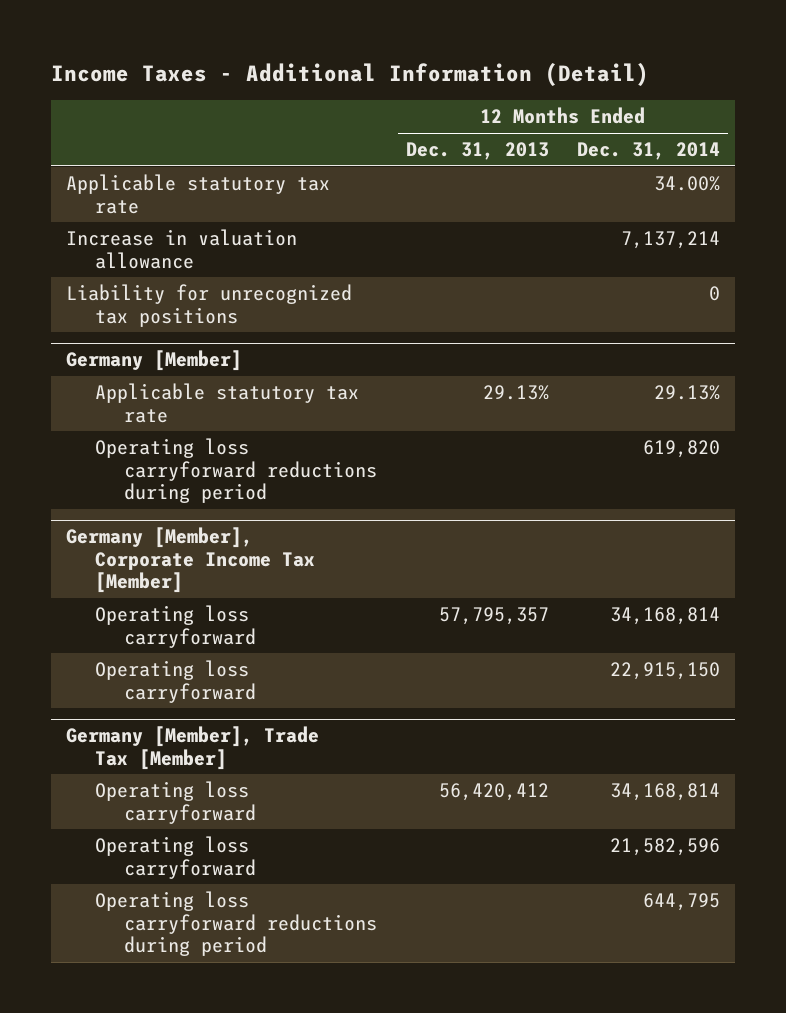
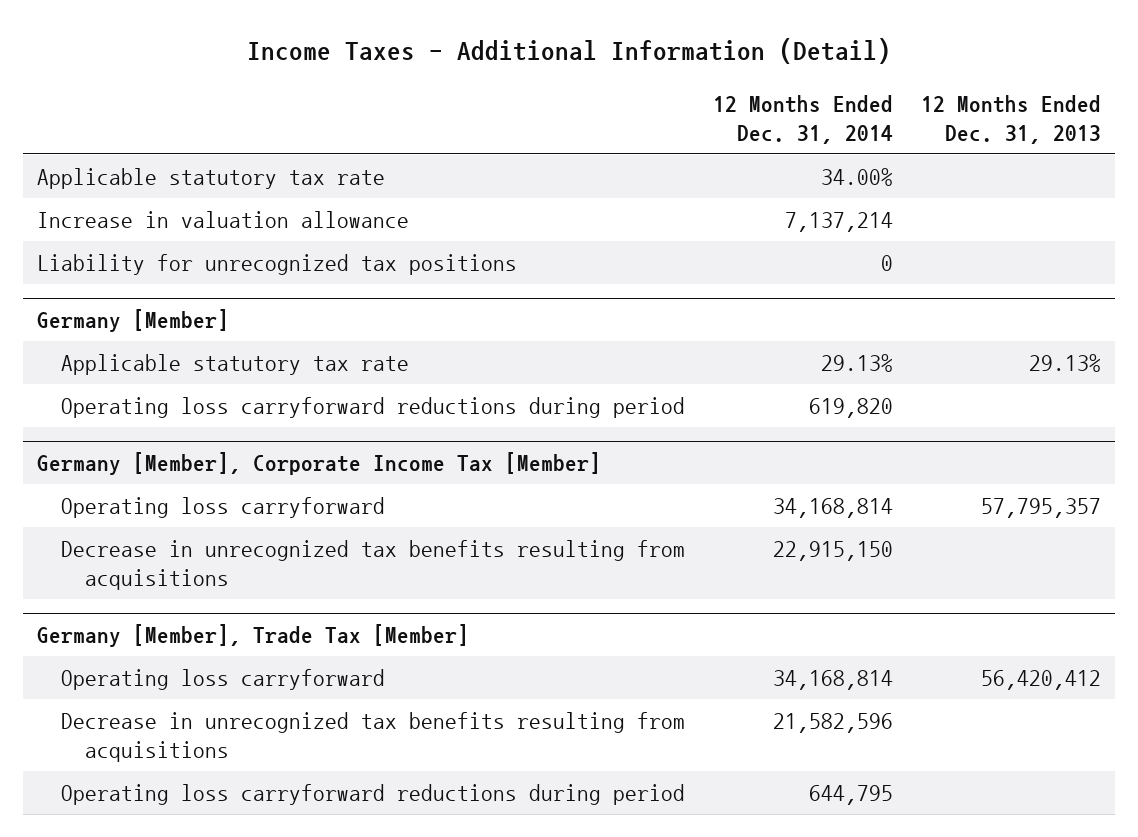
- | 12 Months Ended Dec. 31, 2013 | 12 Months Ended Dec. 31, 2014
+ | 12 Months Ended Dec. 31, 2014 | 12 Months Ended Dec. 31, 2013
@ Germany [Member], Corporate Income Tax [Member]
- Operating loss carryforward | | 22,915,150
+ Decrease in unrecognized tax benefits resulting from acquisitions | 22,915,150 |
@ Germany [Member], Trade Tax [Member]
- Operating loss carryforward | | 21,582,596
+ Decrease in unrecognized tax benefits resulting from acquisitions | 21,582,596 |

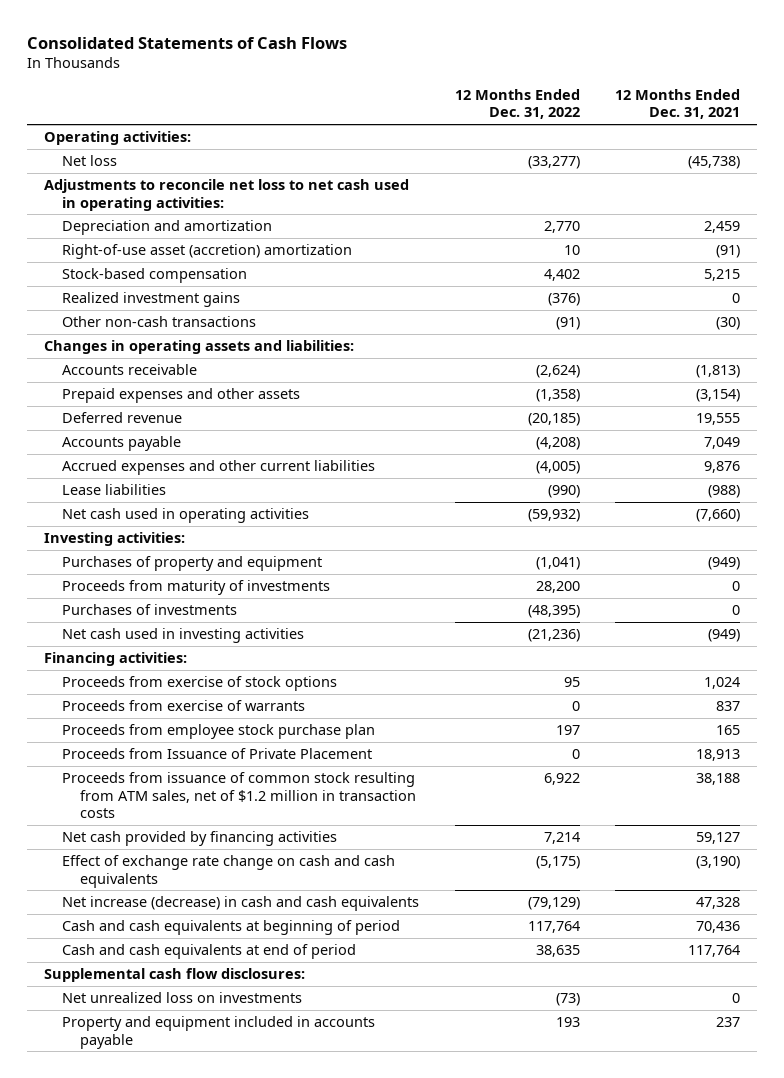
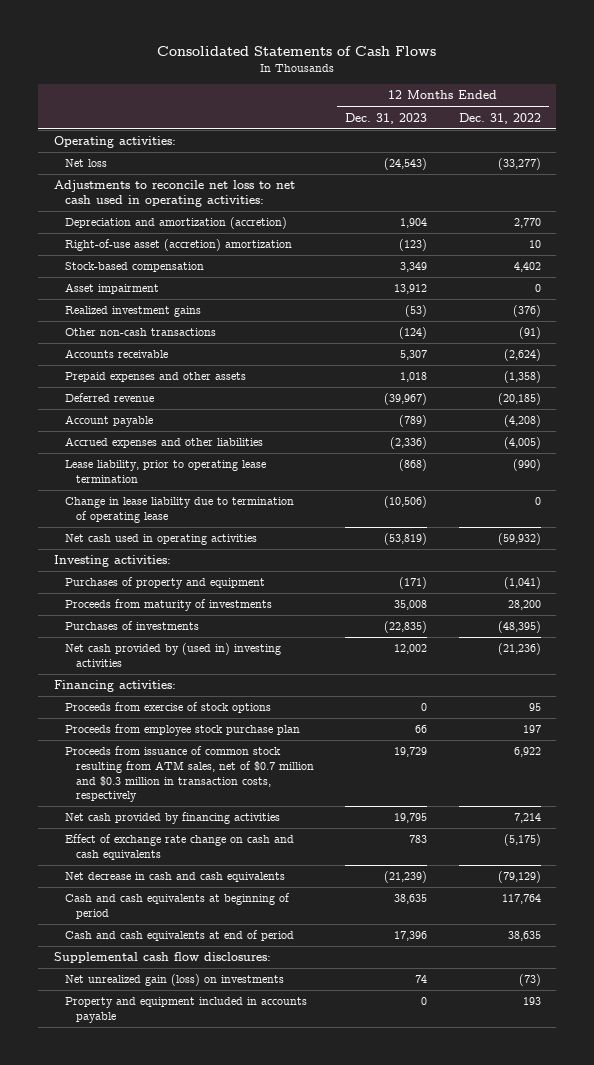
- | 12 Months Ended Dec. 31, 2022 | 12 Months Ended Dec. 31, 2021
+ | 12 Months Ended Dec. 31, 2023 | 12 Months Ended Dec. 31, 2022
- Depreciation and amortization | 2,770 | 2,459
+ Depreciation and amortization (accretion) | 1,904 | 2,770
+ Asset impairment | 13,912 | 0
- Changes in operating assets and liabilities:
- Accounts payable | (4,208) | 7,049
- Accrued expenses and other current liabilities | (4,005) | 9,876
- Lease liabilities | (990) | (988)
+ Account payable | (789) | (4,208)
+ Accrued expenses and other liabilities | (2,336) | (4,005)
+ Lease liability, prior to operating lease termination | (868) | (990)
+ Change in lease liability due to termination of operating lease | (10,506) | 0
- Net cash used in investing activities | (21,236) | (949)
+ Net cash provided by (used in) investing activities | 12,002 | (21,236)
- Proceeds from exercise of warrants | 0 | 837
- Proceeds from Issuance of Private Placement | 0 | 18,913
- Proceeds from issuance of common stock resulting from ATM sales, net of $1.2 million in transaction costs | 6,922 | 38,188
+ Proceeds from issuance of common stock resulting from ATM sales, net of $0.7 million and $0.3 million in transaction costs, respectively | 19,729 | 6,922
- Net increase (decrease) in cash and cash equivalents | (79,129) | 47,328
+ Net decrease in cash and cash equivalents | (21,239) | (79,129)
- Net unrealized loss on investments | (73) | 0
+ Net unrealized gain (loss) on investments | 74 | (73)

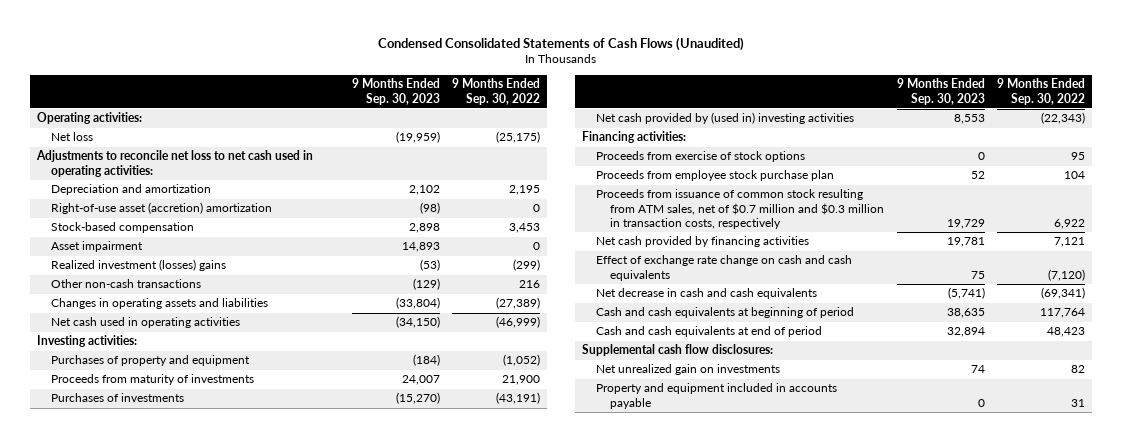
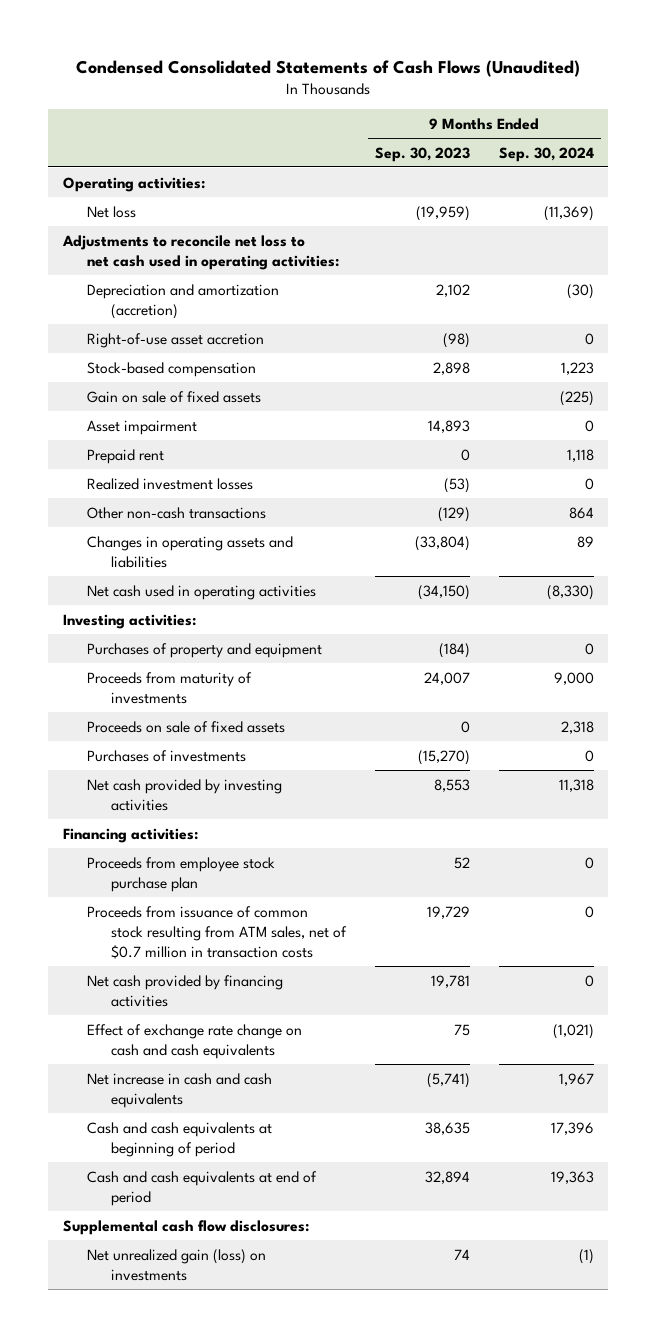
- | 9 Months Ended Sep. 30, 2023 | 9 Months Ended Sep. 30, 2022
+ | 9 Months Ended Sep. 30, 2023 | 9 Months Ended Sep. 30, 2024
- Depreciation and amortization | 2,102 | 2,195
- Right-of-use asset (accretion) amortization | (98) | 0
+ Depreciation and amortization (accretion) | 2,102 | (30)
+ Right-of-use asset accretion | (98) | 0
+ Gain on sale of fixed assets | | (225)
- Realized investment (losses) gains | (53) | (299)
+ Prepaid rent | 0 | 1,118
+ Realized investment losses | (53) | 0
+ Proceeds on sale of fixed assets | 0 | 2,318
- Net cash provided by (used in) investing activities | 8,553 | (22,343)
+ Net cash provided by investing activities | 8,553 | 11,318
- Proceeds from exercise of stock options | 0 | 95
- Proceeds from issuance of common stock resulting from ATM sales, net of $0.7 million and $0.3 million in transaction costs, respectively | 19,729 | 6,922
+ Proceeds from issuance of common stock resulting from ATM sales, net of $0.7 million in transaction costs | 19,729 | 0
- Net decrease in cash and cash equivalents | (5,741) | (69,341)
+ Net increase in cash and cash equivalents | (5,741) | 1,967
- Net unrealized gain on investments | 74 | 82
- Property and equipment included in accounts payable | 0 | 31
+ Net unrealized gain (loss) on investments | 74 | (1)

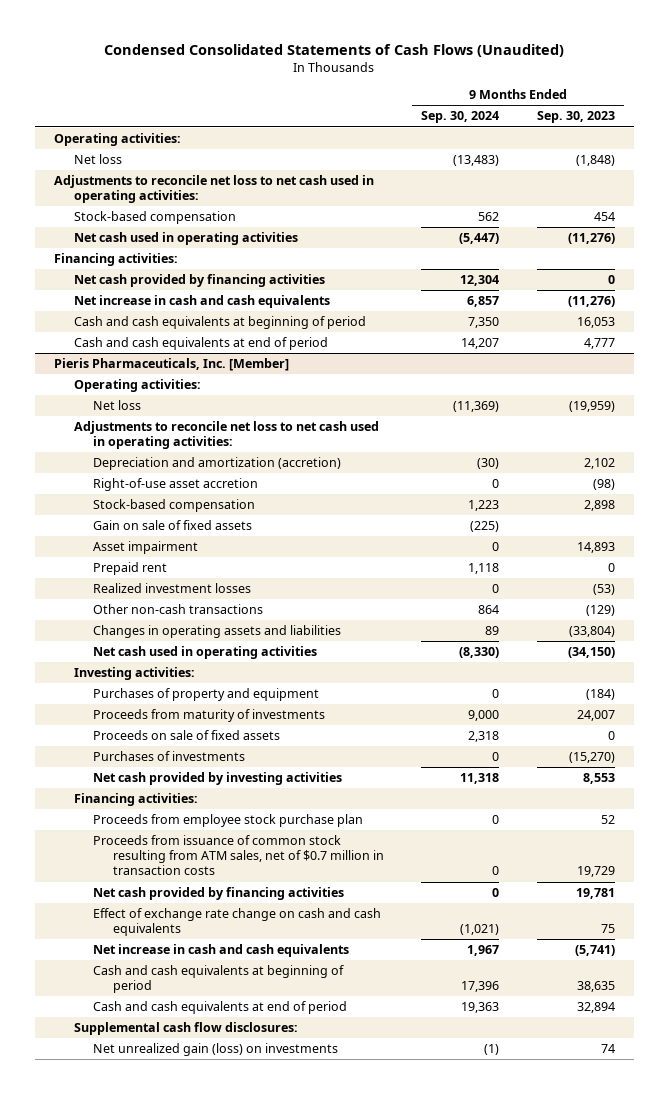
- | 9 Months Ended Sep. 30, 2023 | 9 Months Ended Sep. 30, 2024
+ | 9 Months Ended Sep. 30, 2024 | 9 Months Ended Sep. 30, 2023
+ Net loss | (13,483) | (1,848)
+ Adjustments to reconcile net loss to net cash used in operating activities:
+ Stock-based compensation | 562 | 454
+ Net cash used in operating activities | (5,447) | (11,276)
+ Financing activities:
+ Net cash provided by financing activities | 12,304 | 0
+ Net increase in cash and cash equivalents | 6,857 | (11,276)
+ Cash and cash equivalents at beginning of period | 7,350 | 16,053
+ Cash and cash equivalents at end of period | 14,207 | 4,777
+ Pieris Pharmaceuticals, Inc. [Member]
+ Operating activities:

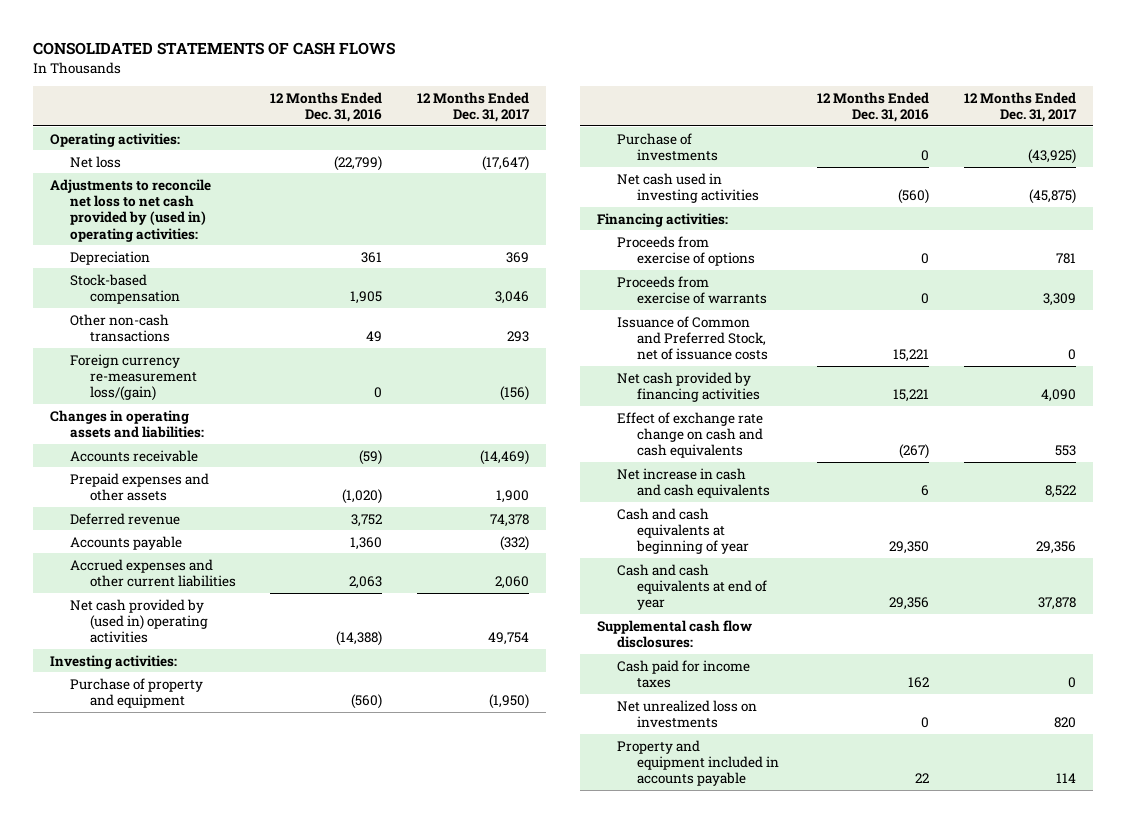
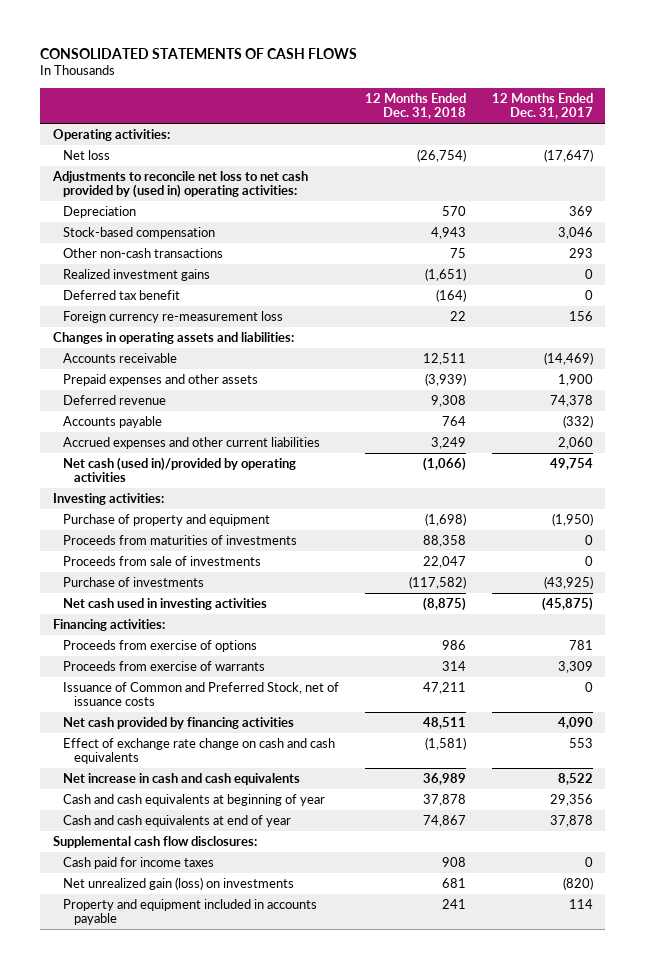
- | 12 Months Ended Dec. 31, 2016 | 12 Months Ended Dec. 31, 2017
+ | 12 Months Ended Dec. 31, 2018 | 12 Months Ended Dec. 31, 2017
- Foreign currency re-measurement loss/(gain) | 0 | (156)
+ Realized investment gains | (1,651) | 0
+ Deferred tax benefit | (164) | 0
+ Foreign currency re-measurement loss | 22 | 156
- Net cash provided by (used in) operating activities | (14,388) | 49,754
+ Net cash (used in)/provided by operating activities | (1,066) | 49,754
+ Proceeds from maturities of investments | 88,358 | 0
+ Proceeds from sale of investments | 22,047 | 0
- Net unrealized loss on investments | 0 | 820
+ Net unrealized gain (loss) on investments | 681 | (820)

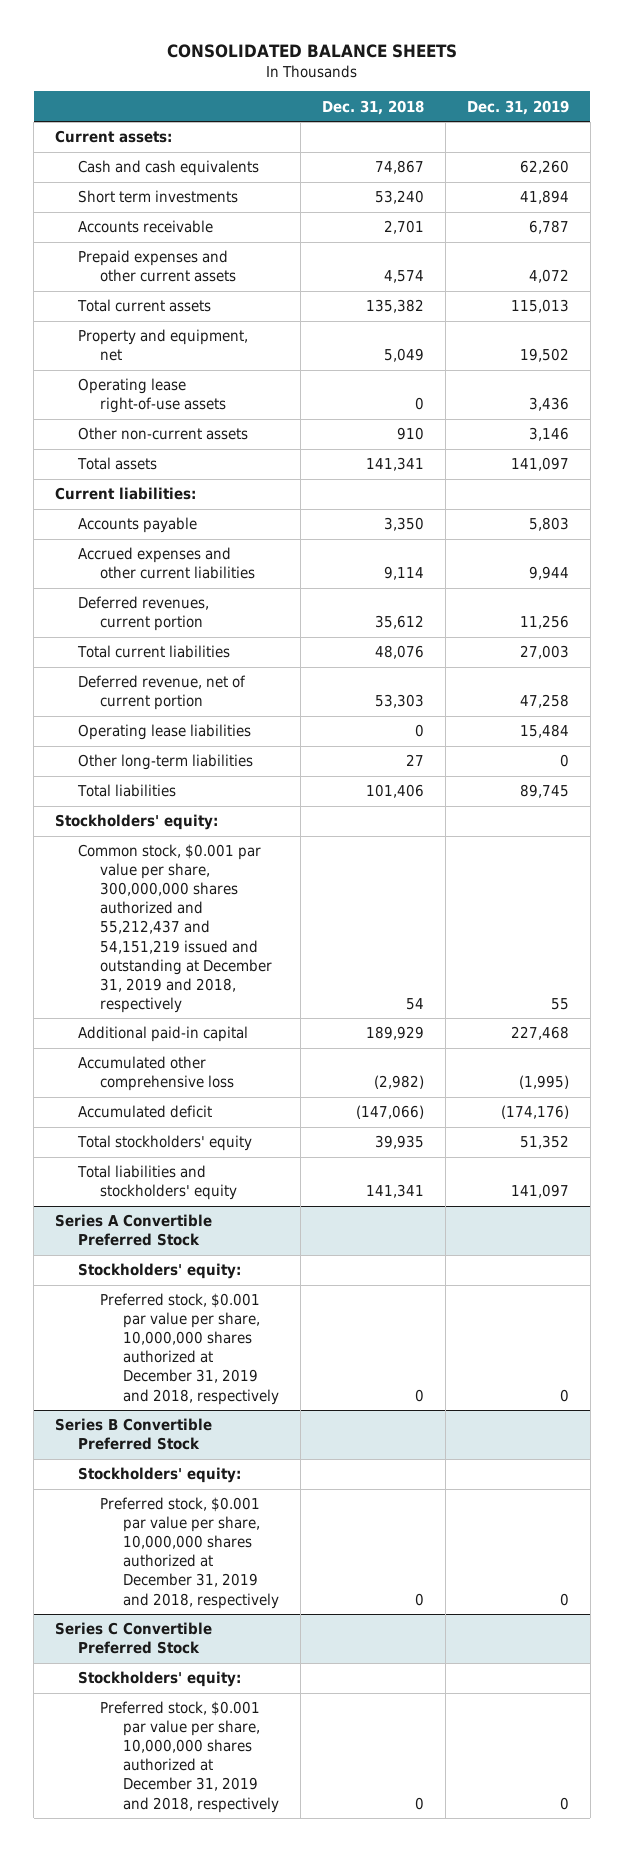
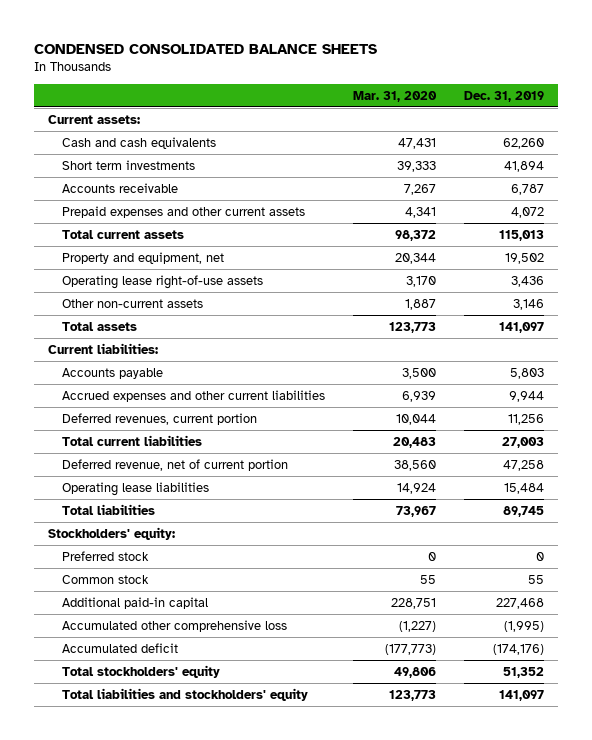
- CONSOLIDATED BALANCE SHEETS
+ CONDENSED CONSOLIDATED BALANCE SHEETS
- | Dec. 31, 2018 | Dec. 31, 2019
+ | Mar. 31, 2020 | Dec. 31, 2019
- Other long-term liabilities | 27 | 0
- Common stock, $0.001 par value per share, 300,000,000 shares authorized and 55,212,437 and 54,151,219 issued and outstanding at December 31, 2019 and 2018, respectively | 54 | 55
+ Preferred stock | 0 | 0
+ Common stock | 55 | 55
- Series A Convertible Preferred Stock
- Stockholders' equity:
- Preferred stock, $0.001 par value per share, 10,000,000 shares authorized at December 31, 2019 and 2018, respectively | 0 | 0
- Series B Convertible Preferred Stock
- Stockholders' equity:
- Preferred stock, $0.001 par value per share, 10,000,000 shares authorized at December 31, 2019 and 2018, respectively | 0 | 0
- Series C Convertible Preferred Stock
- Stockholders' equity:
- Preferred stock, $0.001 par value per share, 10,000,000 shares authorized at December 31, 2019 and 2018, respectively | 0 | 0

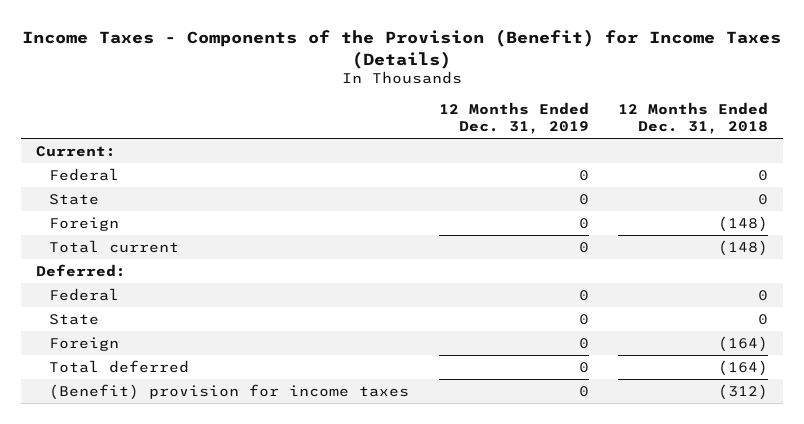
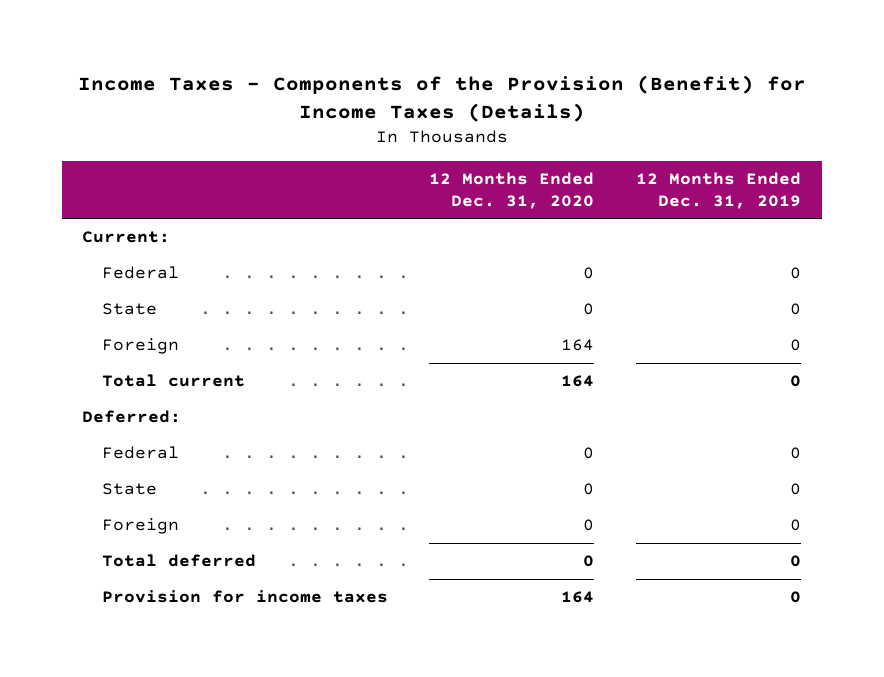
- | 12 Months Ended Dec. 31, 2019 | 12 Months Ended Dec. 31, 2018
+ | 12 Months Ended Dec. 31, 2020 | 12 Months Ended Dec. 31, 2019
- (Benefit) provision for income taxes | 0 | (312)
+ Provision for income taxes | 164 | 0

